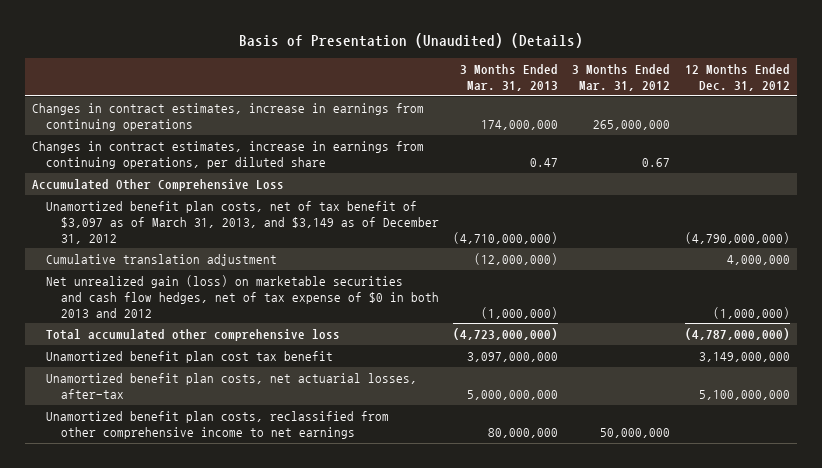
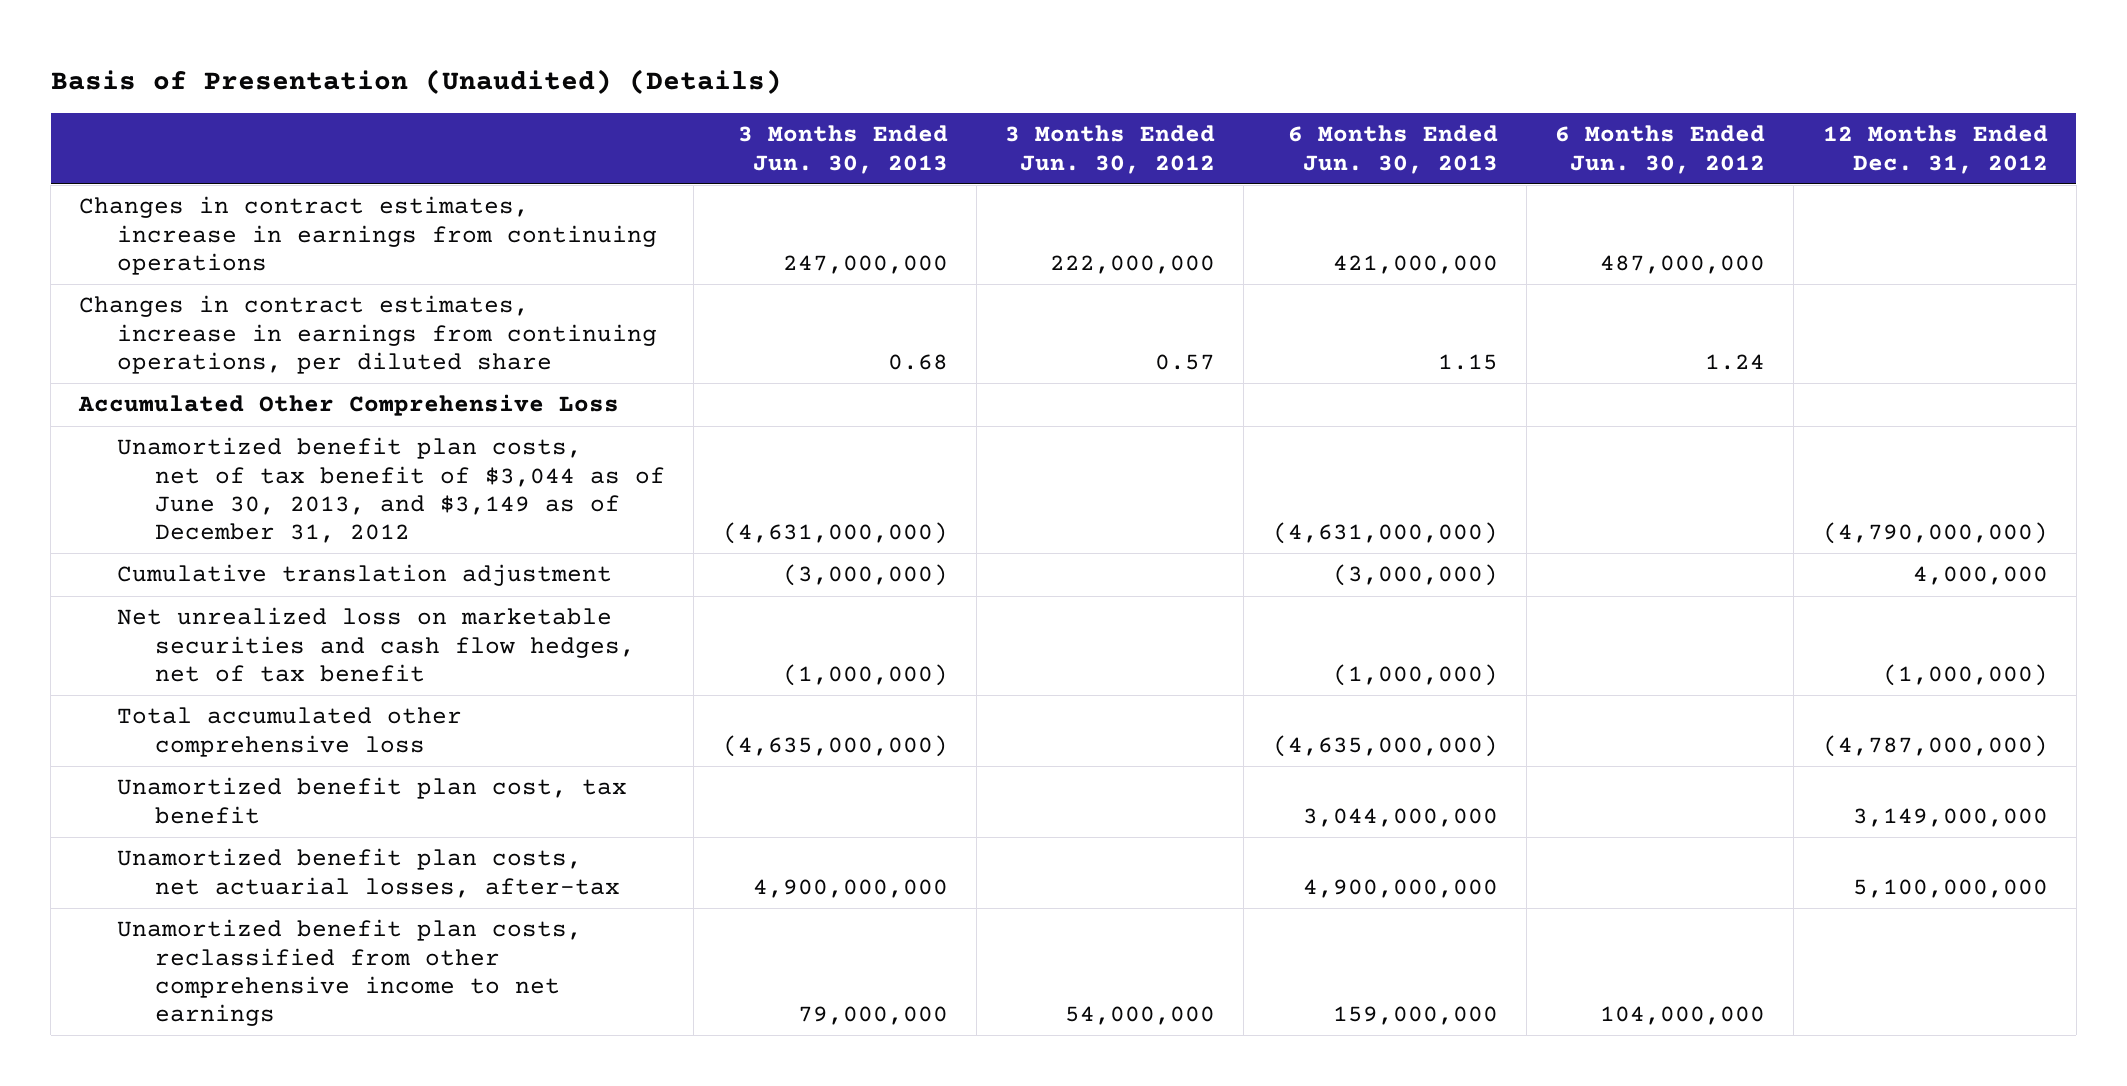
- | 3 Months Ended Mar. 31, 2013 | 3 Months Ended Mar. 31, 2012 | 12 Months Ended Dec. 31, 2012
+ | 3 Months Ended Jun. 30, 2013 | 3 Months Ended Jun. 30, 2012 | 6 Months Ended Jun. 30, 2013 | 6 Months Ended Jun. 30, 2012 | 12 Months Ended Dec. 31, 2012
- Unamortized benefit plan costs, net of tax benefit of $3,097 as of March 31, 2013, and $3,149 as of December 31, 2012 | (4,710,000,000) | | (4,790,000,000)
+ Unamortized benefit plan costs, net of tax benefit of $3,044 as of June 30, 2013, and $3,149 as of December 31, 2012 | (4,631,000,000) | | (4,631,000,000) | | (4,790,000,000)
- Net unrealized gain (loss) on marketable securities and cash flow hedges, net of tax expense of $0 in both 2013 and 2012 | (1,000,000) | | (1,000,000)
+ Net unrealized loss on marketable securities and cash flow hedges, net of tax benefit | (1,000,000) | | (1,000,000) | | (1,000,000)
- Unamortized benefit plan cost tax benefit | 3,097,000,000 | | 3,149,000,000
+ Unamortized benefit plan cost, tax benefit | | | 3,044,000,000 | | 3,149,000,000

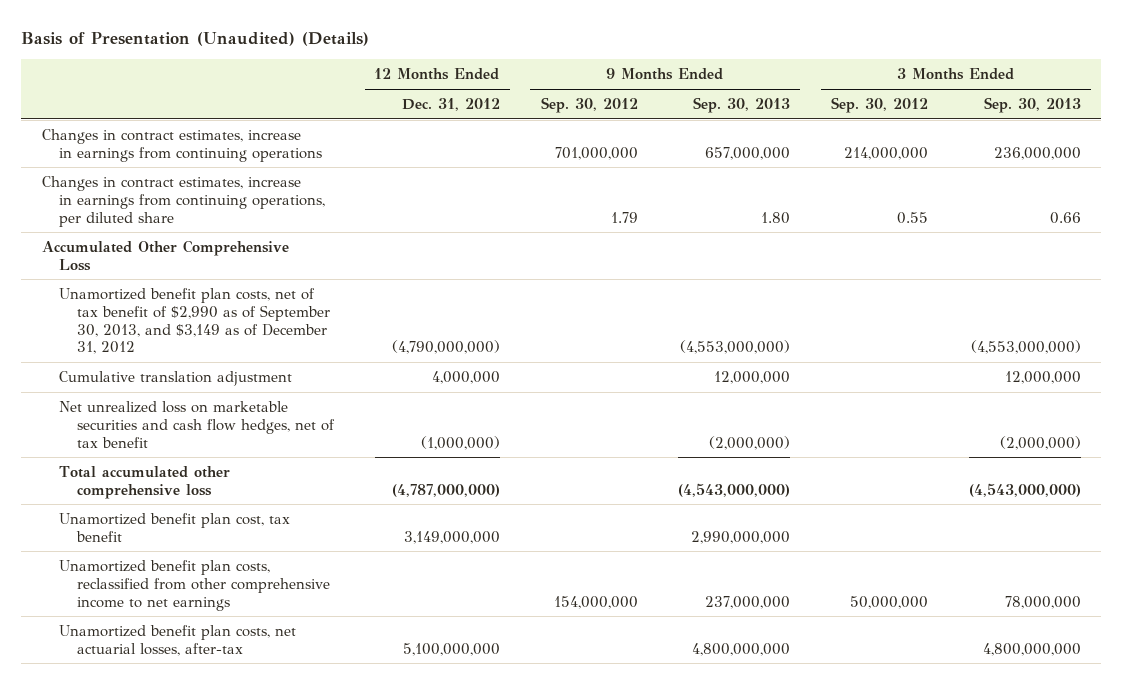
- | 3 Months Ended Jun. 30, 2013 | 3 Months Ended Jun. 30, 2012 | 6 Months Ended Jun. 30, 2013 | 6 Months Ended Jun. 30, 2012 | 12 Months Ended Dec. 31, 2012
+ | 12 Months Ended Dec. 31, 2012 | 9 Months Ended Sep. 30, 2012 | 9 Months Ended Sep. 30, 2013 | 3 Months Ended Sep. 30, 2012 | 3 Months Ended Sep. 30, 2013
- Unamortized benefit plan costs, net of tax benefit of $3,044 as of June 30, 2013, and $3,149 as of December 31, 2012 | (4,631,000,000) | | (4,631,000,000) | | (4,790,000,000)
+ Unamortized benefit plan costs, net of tax benefit of $2,990 as of September 30, 2013, and $3,149 as of December 31, 2012 | (4,790,000,000) | | (4,553,000,000) | | (4,553,000,000)
moved down: Unamortized benefit plan costs, net actuarial losses, after-tax | 5,100,000,000 | | 4,800,000,000 | | 4,800,000,000

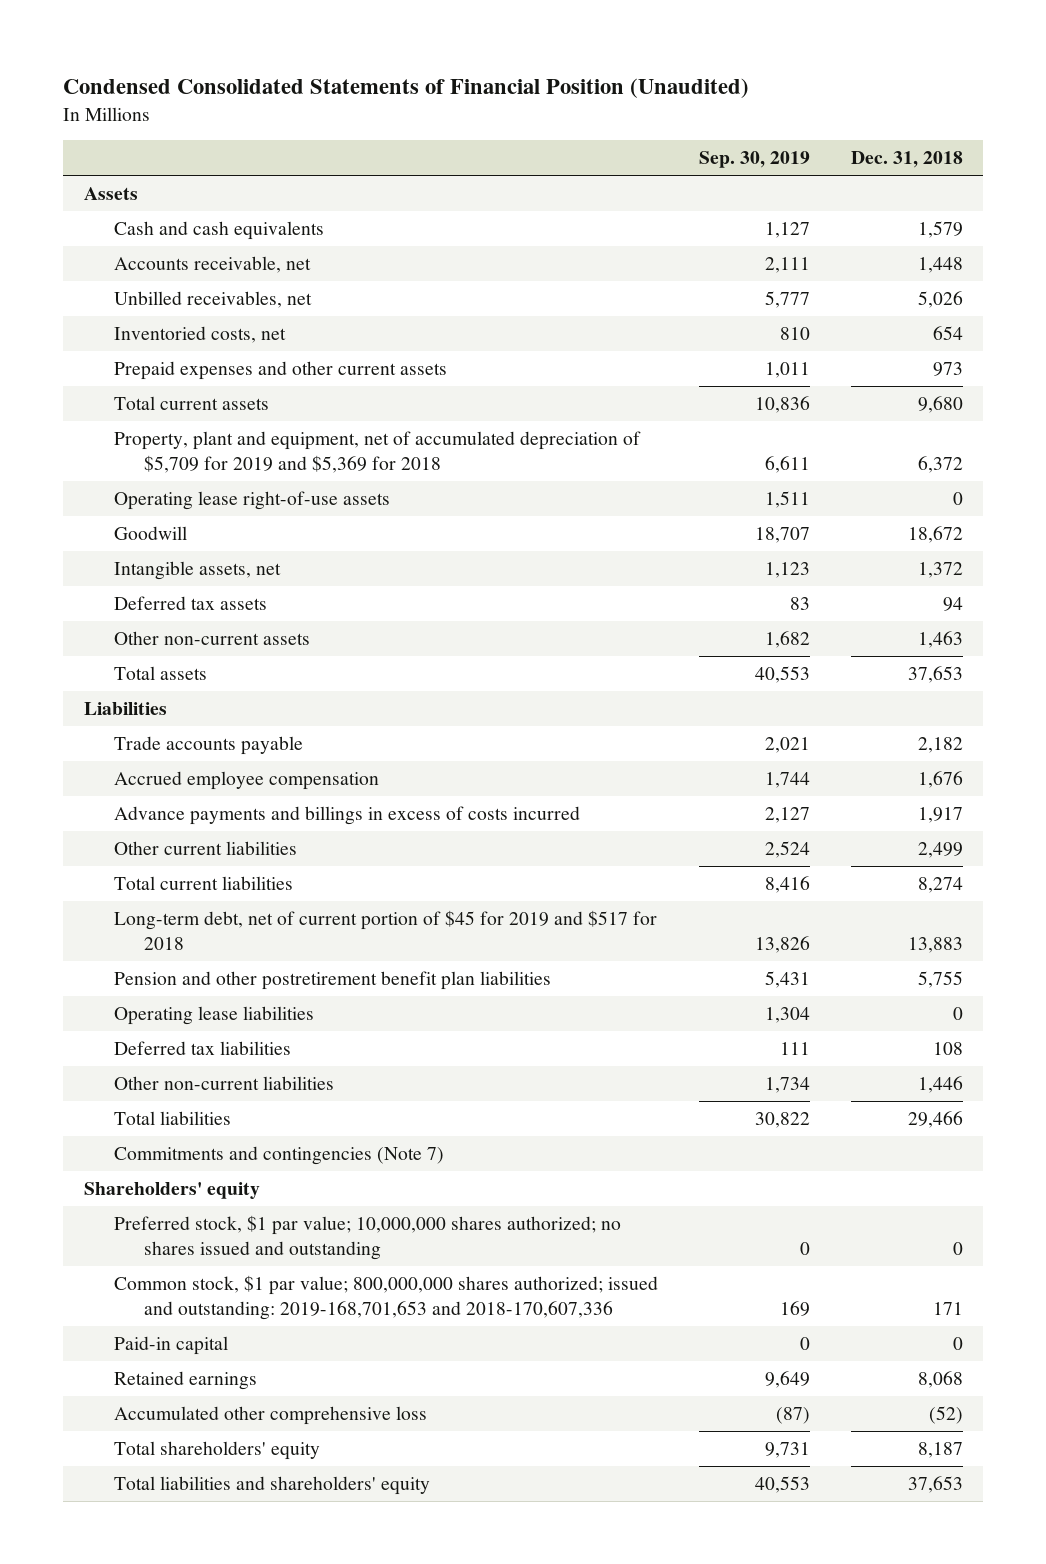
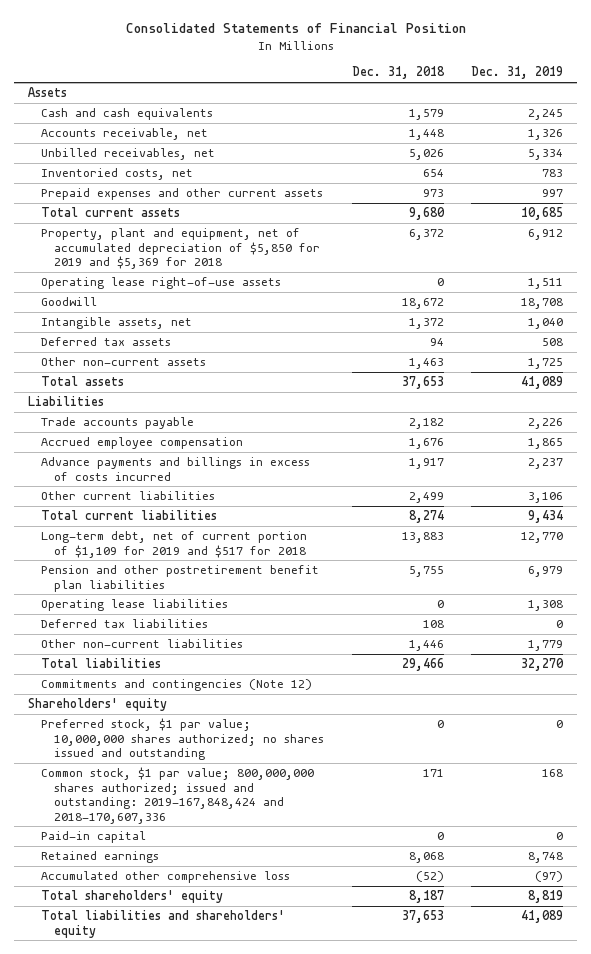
- Condensed Consolidated Statements of Financial Position (Unaudited)
+ Consolidated Statements of Financial Position
- | Sep. 30, 2019 | Dec. 31, 2018
+ | Dec. 31, 2018 | Dec. 31, 2019
- Property, plant and equipment, net of accumulated depreciation of $5,709 for 2019 and $5,369 for 2018 | 6,611 | 6,372
+ Property, plant and equipment, net of accumulated depreciation of $5,850 for 2019 and $5,369 for 2018 | 6,372 | 6,912
- Long-term debt, net of current portion of $45 for 2019 and $517 for 2018 | 13,826 | 13,883
+ Long-term debt, net of current portion of $1,109 for 2019 and $517 for 2018 | 13,883 | 12,770
- Commitments and contingencies (Note 7)
+ Commitments and contingencies (Note 12)
- Common stock, $1 par value; 800,000,000 shares authorized; issued and outstanding: 2019-168,701,653 and 2018-170,607,336 | 169 | 171
+ Common stock, $1 par value; 800,000,000 shares authorized; issued and outstanding: 2019-167,848,424 and 2018-170,607,336 | 171 | 168

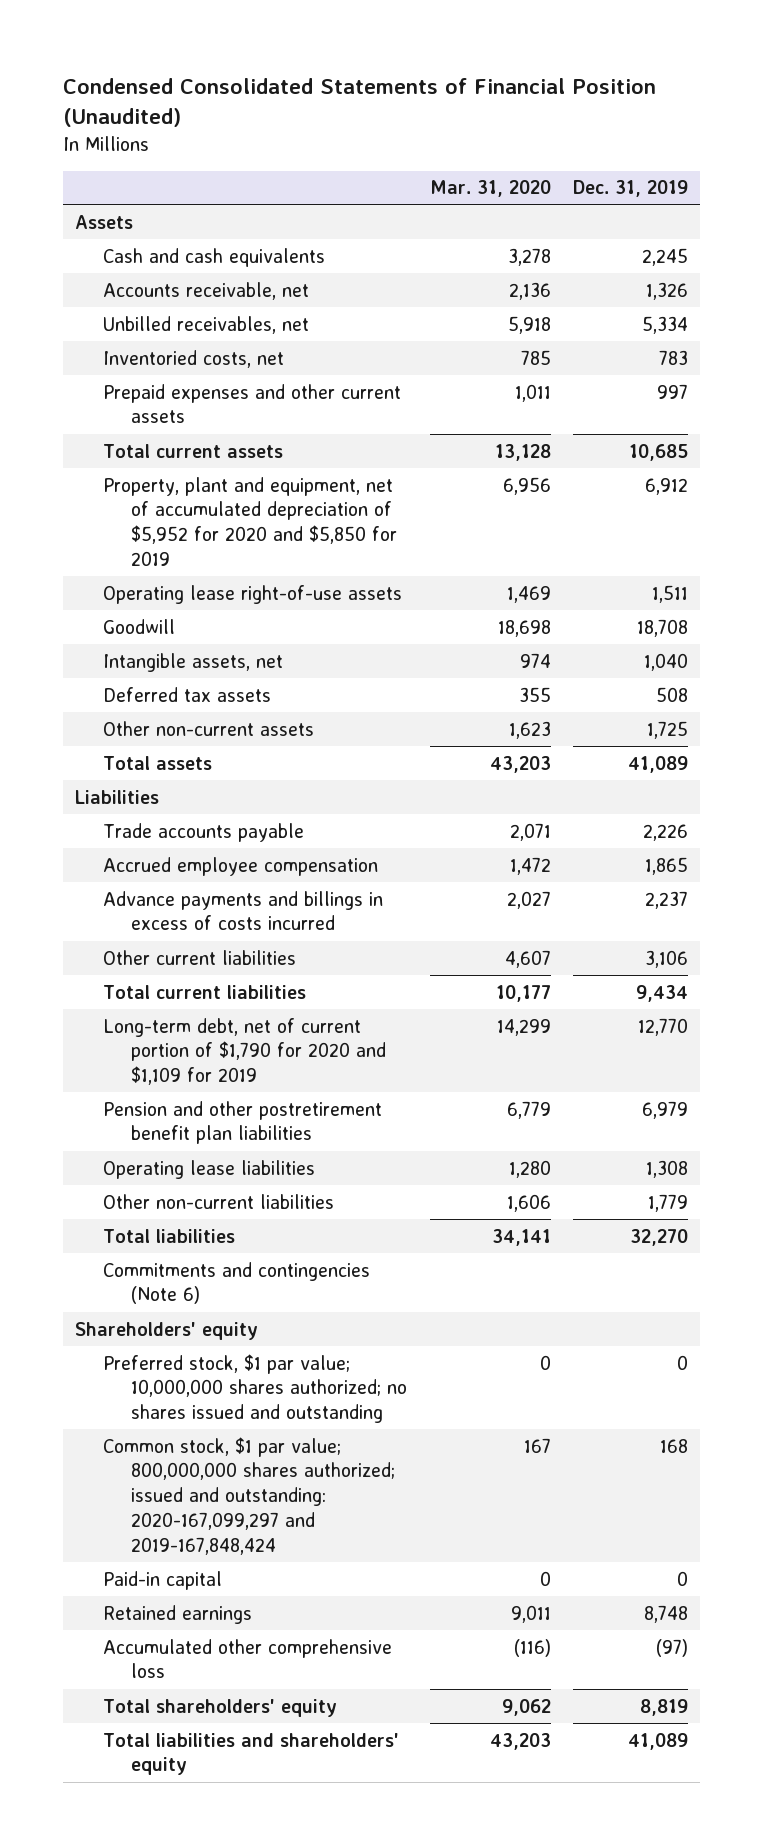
- Consolidated Statements of Financial Position
+ Condensed Consolidated Statements of Financial Position (Unaudited)
- | Dec. 31, 2018 | Dec. 31, 2019
+ | Mar. 31, 2020 | Dec. 31, 2019
- Property, plant and equipment, net of accumulated depreciation of $5,850 for 2019 and $5,369 for 2018 | 6,372 | 6,912
+ Property, plant and equipment, net of accumulated depreciation of $5,952 for 2020 and $5,850 for 2019 | 6,956 | 6,912
- Long-term debt, net of current portion of $1,109 for 2019 and $517 for 2018 | 13,883 | 12,770
+ Long-term debt, net of current portion of $1,790 for 2020 and $1,109 for 2019 | 14,299 | 12,770
- Deferred tax liabilities | 108 | 0
- Commitments and contingencies (Note 12)
+ Commitments and contingencies (Note 6)
- Common stock, $1 par value; 800,000,000 shares authorized; issued and outstanding: 2019-167,848,424 and 2018-170,607,336 | 171 | 168
+ Common stock, $1 par value; 800,000,000 shares authorized; issued and outstanding: 2020-167,099,297 and 2019-167,848,424 | 167 | 168

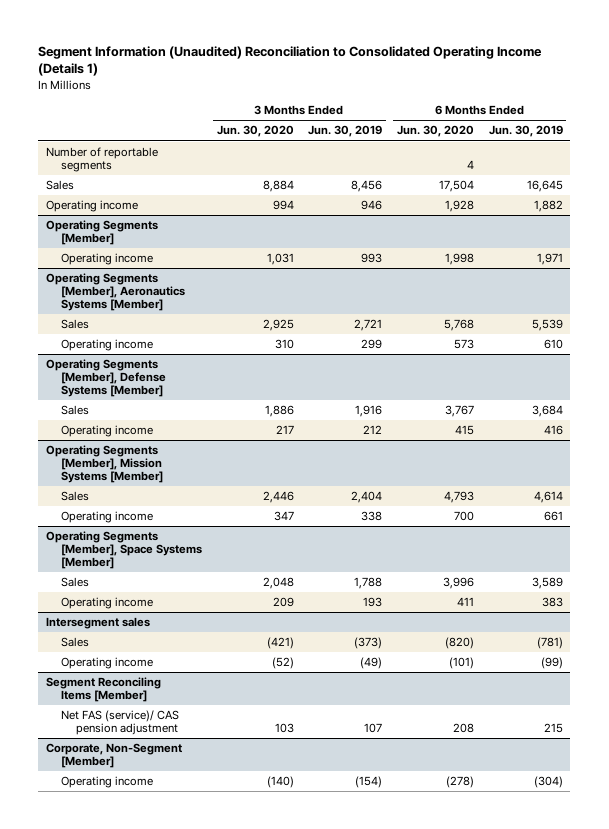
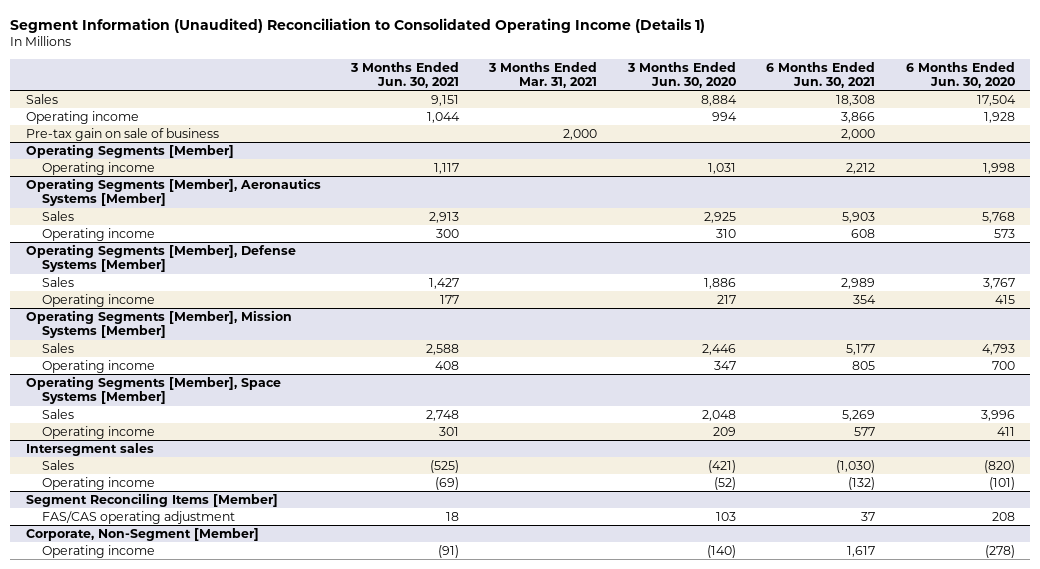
- | 3 Months Ended Jun. 30, 2020 | 3 Months Ended Jun. 30, 2019 | 6 Months Ended Jun. 30, 2020 | 6 Months Ended Jun. 30, 2019
+ | 3 Months Ended Jun. 30, 2021 | 3 Months Ended Mar. 31, 2021 | 3 Months Ended Jun. 30, 2020 | 6 Months Ended Jun. 30, 2021 | 6 Months Ended Jun. 30, 2020
- Number of reportable segments | | | 4 |
+ Pre-tax gain on sale of business | | 2,000 | | 2,000 |
@ Segment Reconciling Items [Member]
- Net FAS (service)/ CAS pension adjustment | 103 | 107 | 208 | 215
+ FAS/CAS operating adjustment | 18 | | 103 | 37 | 208

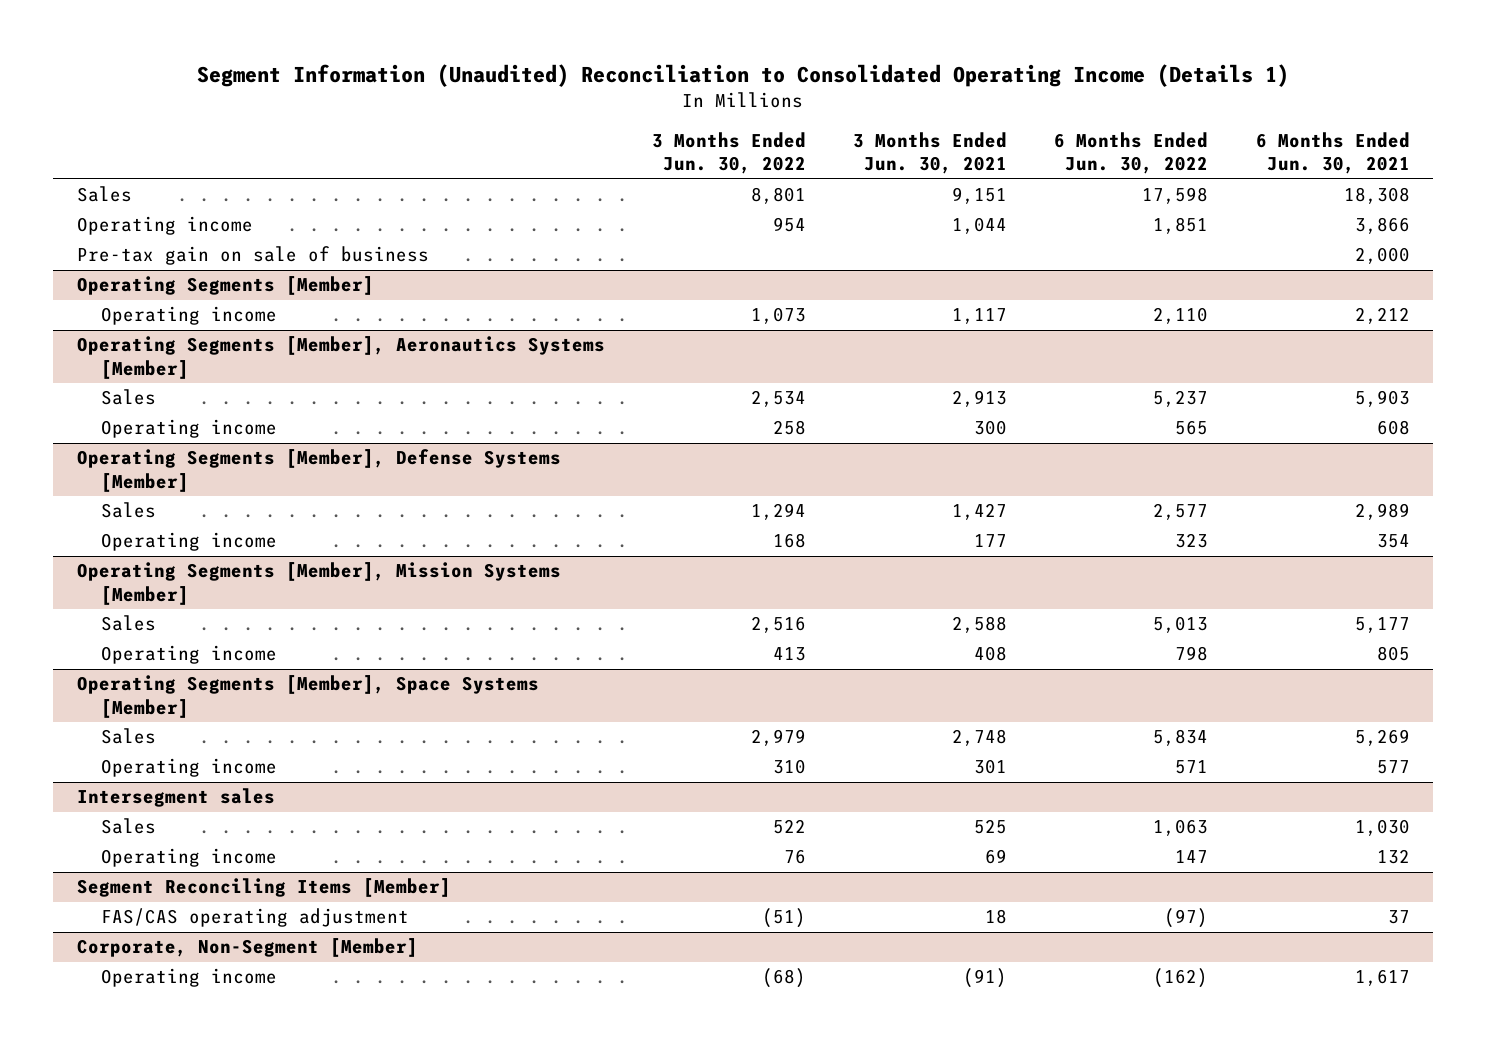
- | 3 Months Ended Jun. 30, 2021 | 3 Months Ended Mar. 31, 2021 | 3 Months Ended Jun. 30, 2020 | 6 Months Ended Jun. 30, 2021 | 6 Months Ended Jun. 30, 2020
+ | 3 Months Ended Jun. 30, 2022 | 3 Months Ended Jun. 30, 2021 | 6 Months Ended Jun. 30, 2022 | 6 Months Ended Jun. 30, 2021
@ Intersegment sales
- Sales | (525) | | (421) | (1,030) | (820)
- Operating income | (69) | | (52) | (132) | (101)
+ Sales | 522 | 525 | 1,063 | 1,030
+ Operating income | 76 | 69 | 147 | 132

